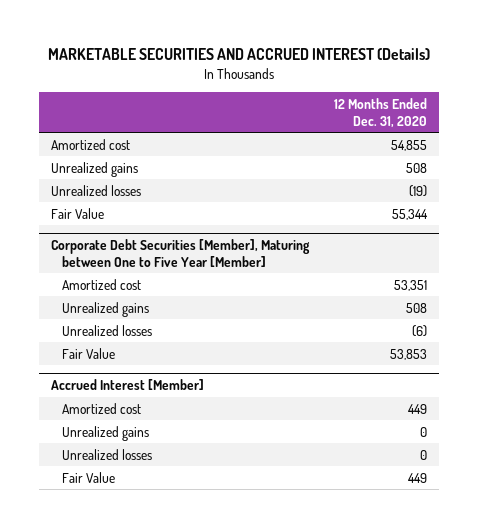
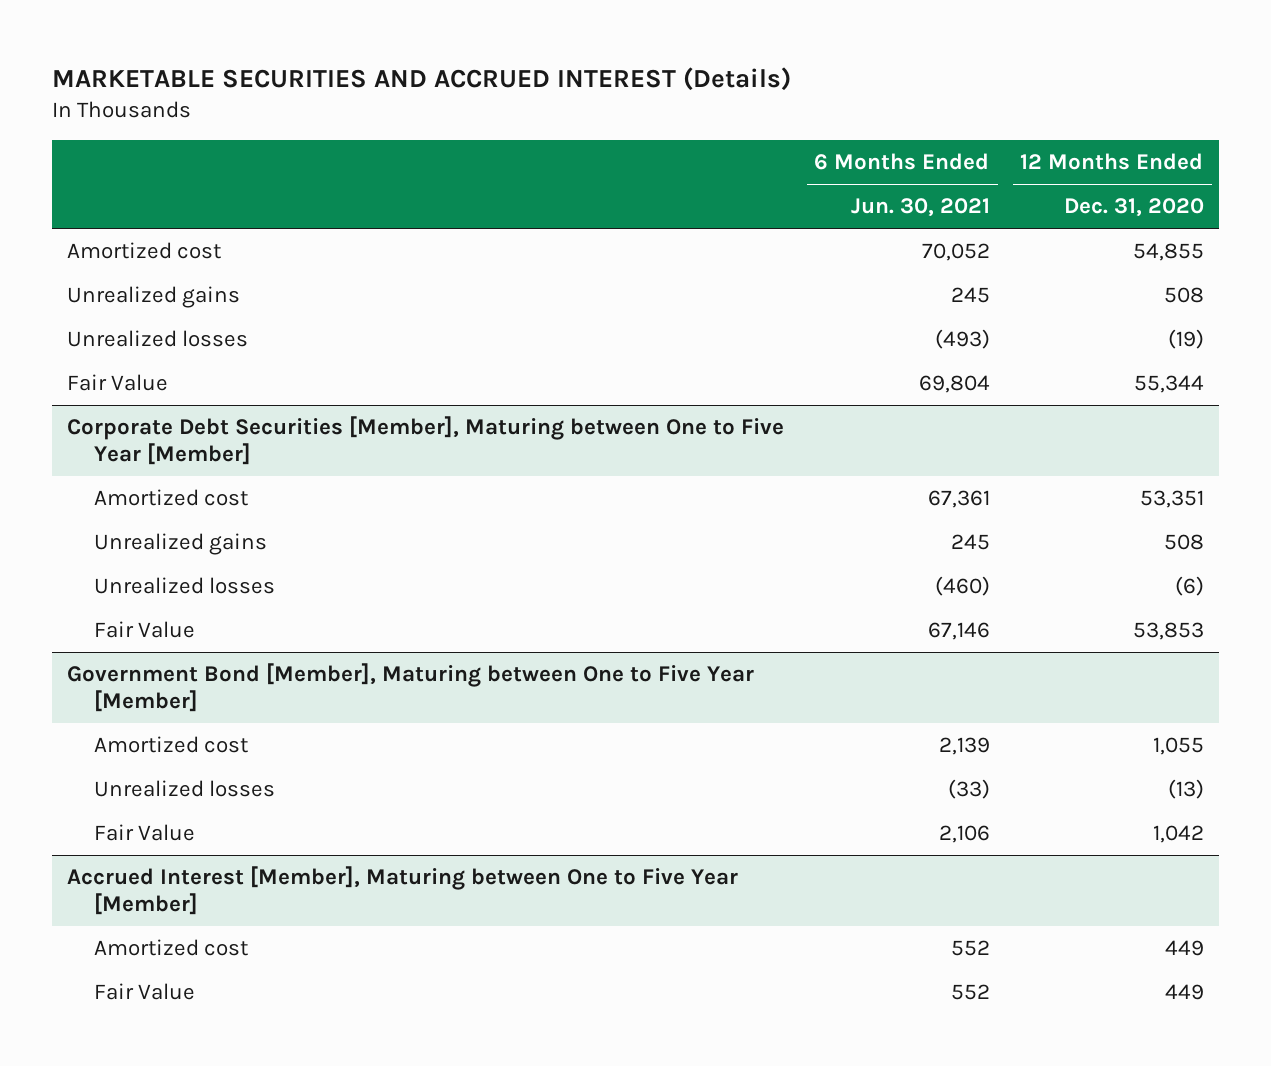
- | 12 Months Ended Dec. 31, 2020
+ | 6 Months Ended Jun. 30, 2021 | 12 Months Ended Dec. 31, 2020
- Accrued Interest [Member]
+ Government Bond [Member], Maturing between One to Five Year [Member]
+ Amortized cost | 2,139 | 1,055
+ Unrealized losses | (33) | (13)
+ Fair Value | 2,106 | 1,042
+ Accrued Interest [Member], Maturing between One to Five Year [Member]
- Unrealized gains | 0
- Unrealized losses | 0

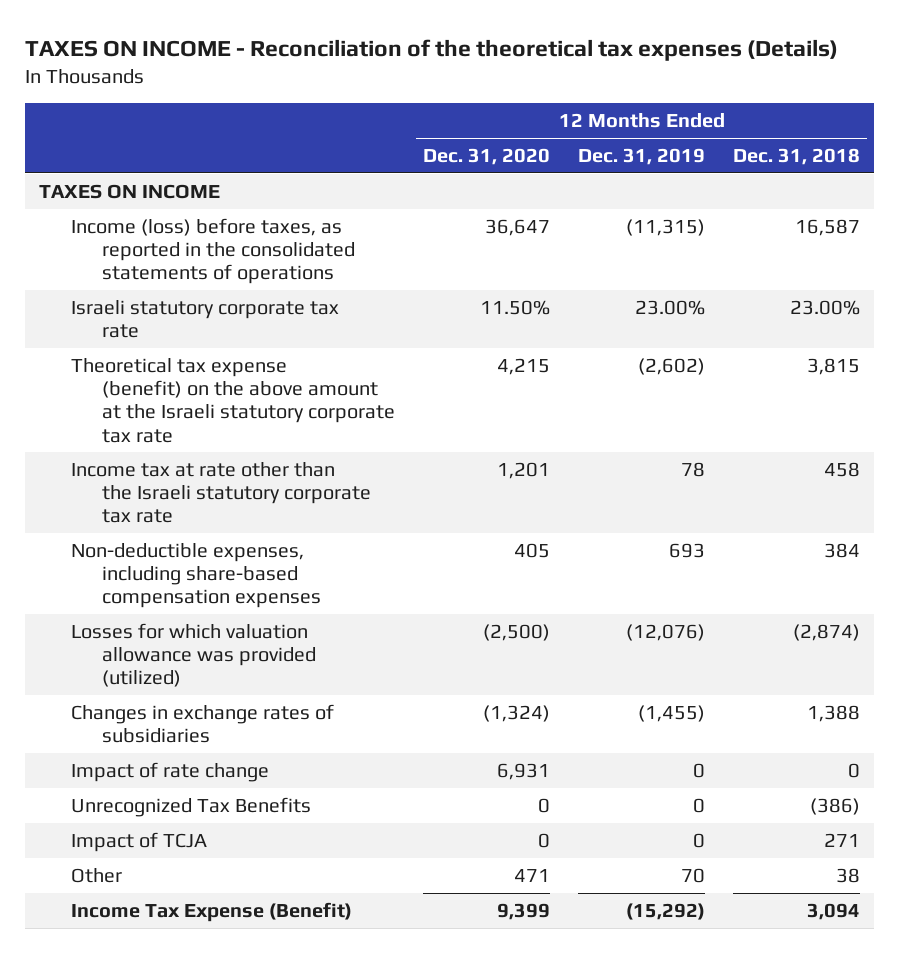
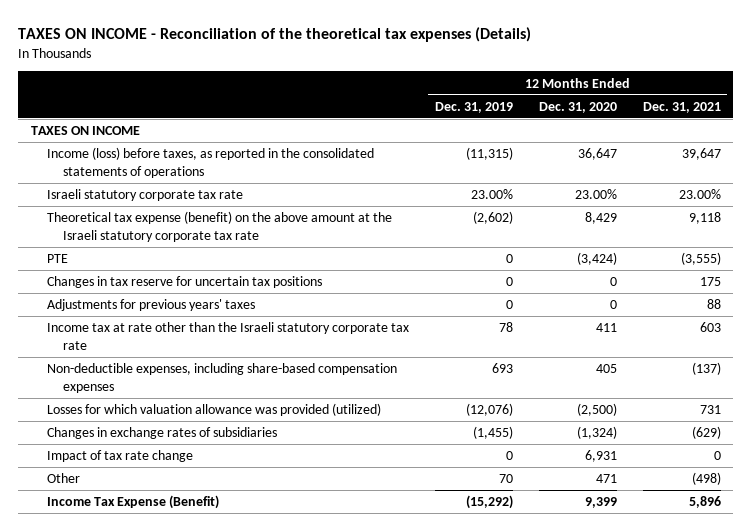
- | 12 Months Ended Dec. 31, 2020 | 12 Months Ended Dec. 31, 2019 | 12 Months Ended Dec. 31, 2018
+ | 12 Months Ended Dec. 31, 2019 | 12 Months Ended Dec. 31, 2020 | 12 Months Ended Dec. 31, 2021
- Israeli statutory corporate tax rate | 11.50% | 23.00% | 23.00%
- Theoretical tax expense (benefit) on the above amount at the Israeli statutory corporate tax rate | 4,215 | (2,602) | 3,815
- Income tax at rate other than the Israeli statutory corporate tax rate | 1,201 | 78 | 458
+ Israeli statutory corporate tax rate | 23.00% | 23.00% | 23.00%
+ Theoretical tax expense (benefit) on the above amount at the Israeli statutory corporate tax rate | (2,602) | 8,429 | 9,118
+ PTE | 0 | (3,424) | (3,555)
+ Changes in tax reserve for uncertain tax positions | 0 | 0 | 175
+ Adjustments for previous years' taxes | 0 | 0 | 88
+ Income tax at rate other than the Israeli statutory corporate tax rate | 78 | 411 | 603
- Impact of rate change | 6,931 | 0 | 0
- Unrecognized Tax Benefits | 0 | 0 | (386)
- Impact of TCJA | 0 | 0 | 271
+ Impact of tax rate change | 0 | 6,931 | 0

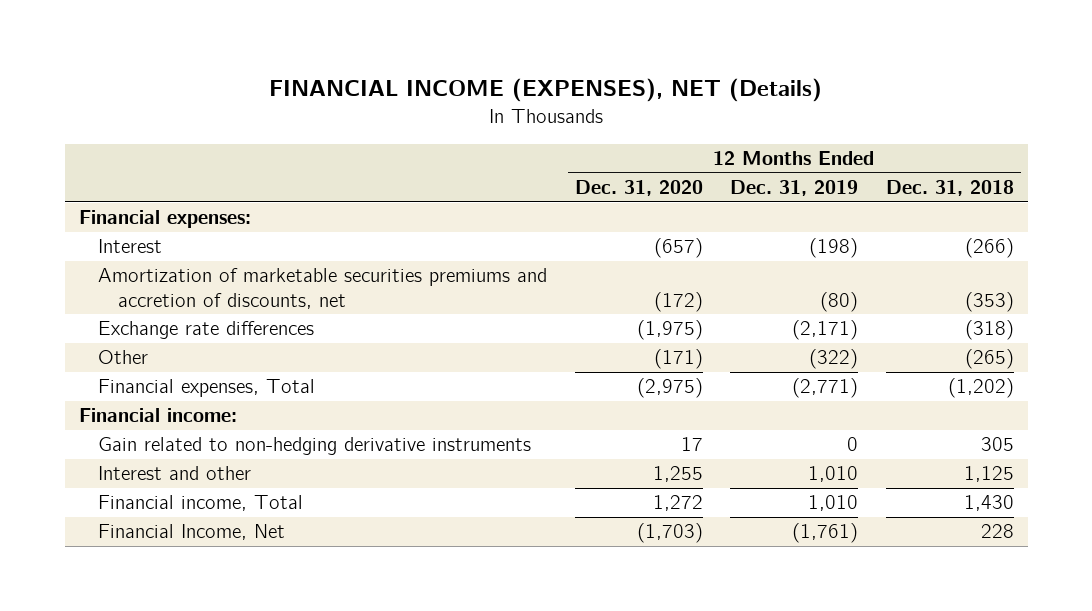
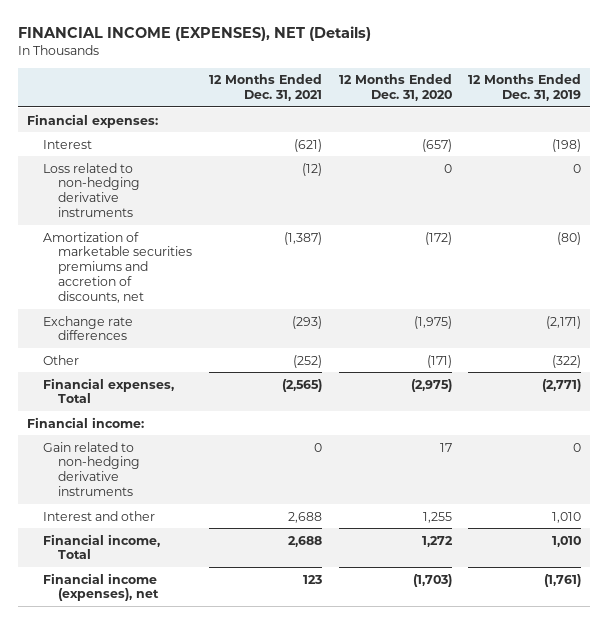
- | 12 Months Ended Dec. 31, 2020 | 12 Months Ended Dec. 31, 2019 | 12 Months Ended Dec. 31, 2018
+ | 12 Months Ended Dec. 31, 2021 | 12 Months Ended Dec. 31, 2020 | 12 Months Ended Dec. 31, 2019
+ Loss related to non-hedging derivative instruments | (12) | 0 | 0
- Financial Income, Net | (1,703) | (1,761) | 228
+ Financial income (expenses), net | 123 | (1,703) | (1,761)

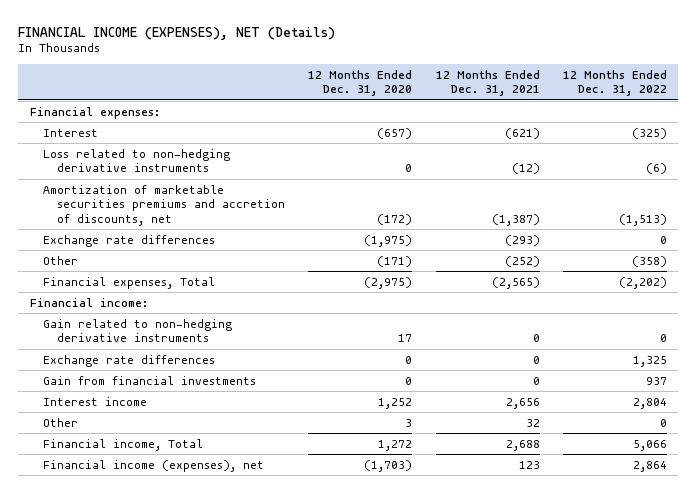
- | 12 Months Ended Dec. 31, 2021 | 12 Months Ended Dec. 31, 2020 | 12 Months Ended Dec. 31, 2019
+ | 12 Months Ended Dec. 31, 2020 | 12 Months Ended Dec. 31, 2021 | 12 Months Ended Dec. 31, 2022
- Interest and other | 2,688 | 1,255 | 1,010
+ Exchange rate differences | 0 | 0 | 1,325
+ Gain from financial investments | 0 | 0 | 937
+ Interest income | 1,252 | 2,656 | 2,804
+ Other | 3 | 32 | 0

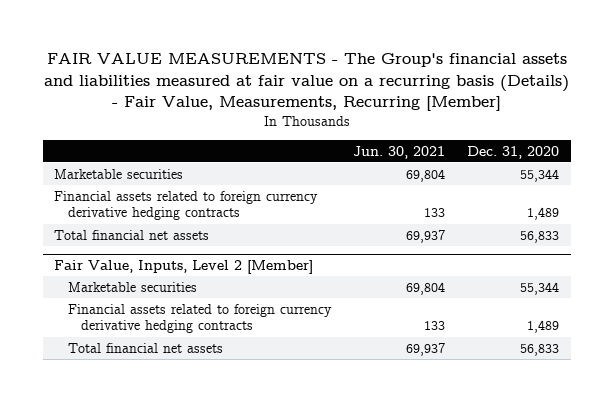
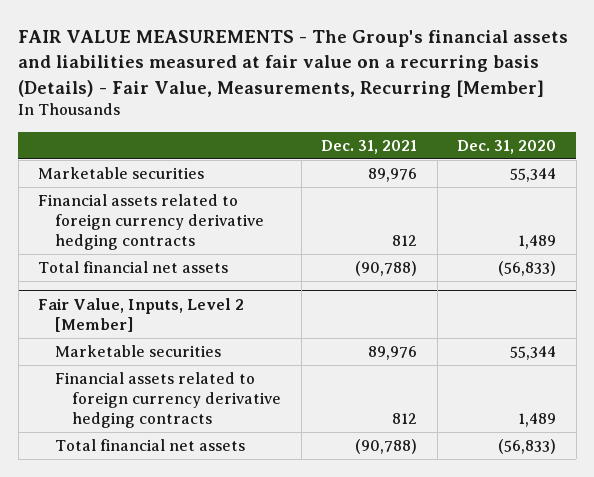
- | Jun. 30, 2021 | Dec. 31, 2020
+ | Dec. 31, 2021 | Dec. 31, 2020
- Total financial net assets | 69,937 | 56,833
+ Total financial net assets | (90,788) | (56,833)
@ Fair Value, Inputs, Level 2 [Member]
- Total financial net assets | 69,937 | 56,833
+ Total financial net assets | (90,788) | (56,833)

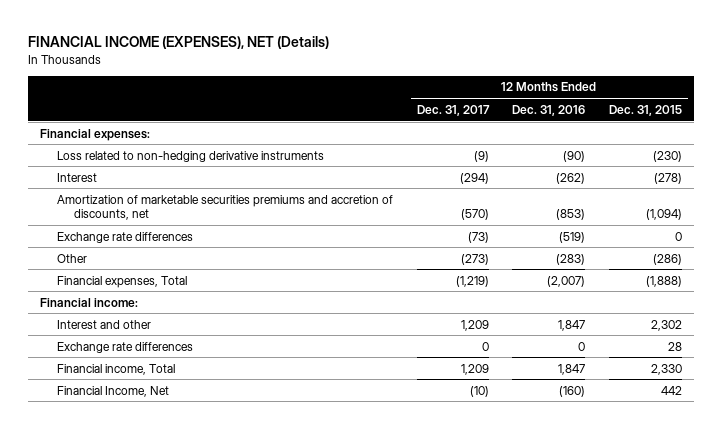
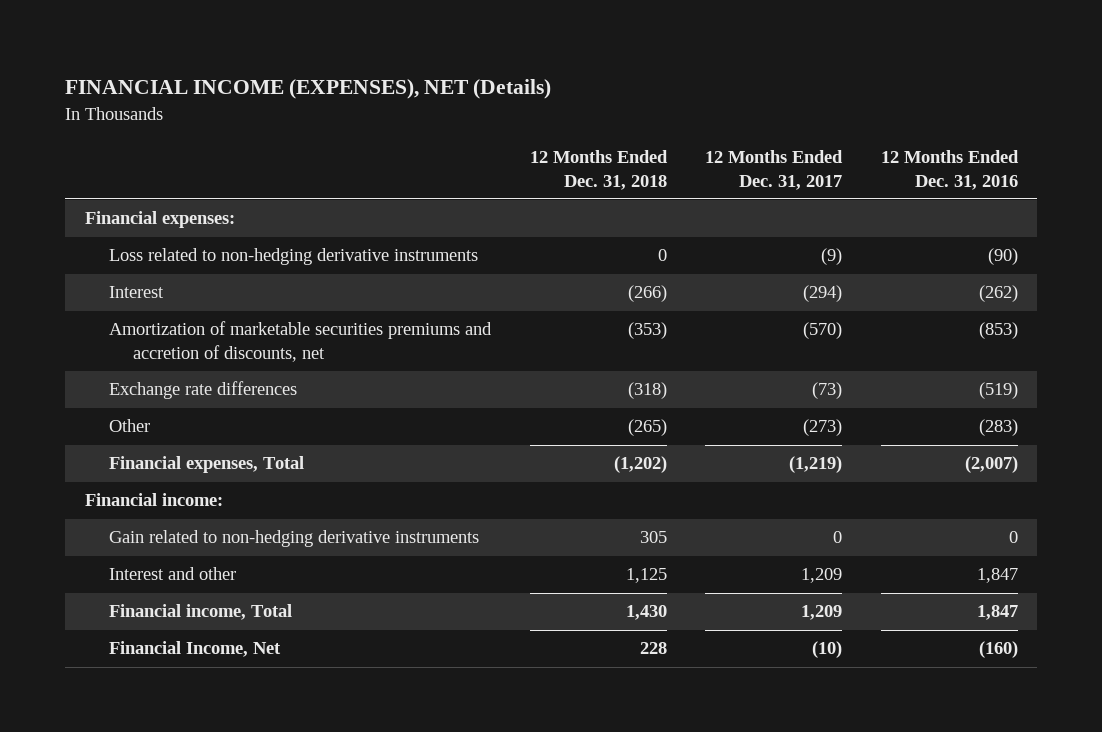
- | 12 Months Ended Dec. 31, 2017 | 12 Months Ended Dec. 31, 2016 | 12 Months Ended Dec. 31, 2015
+ | 12 Months Ended Dec. 31, 2018 | 12 Months Ended Dec. 31, 2017 | 12 Months Ended Dec. 31, 2016
+ Gain related to non-hedging derivative instruments | 305 | 0 | 0
- Exchange rate differences | 0 | 0 | 28

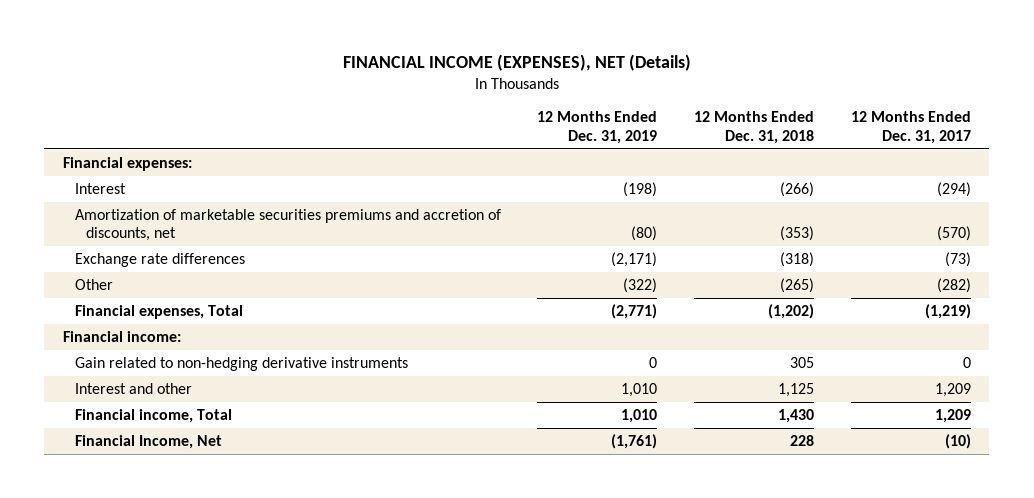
- | 12 Months Ended Dec. 31, 2018 | 12 Months Ended Dec. 31, 2017 | 12 Months Ended Dec. 31, 2016
+ | 12 Months Ended Dec. 31, 2019 | 12 Months Ended Dec. 31, 2018 | 12 Months Ended Dec. 31, 2017
- Loss related to non-hedging derivative instruments | 0 | (9) | (90)
- Other | (265) | (273) | (283)
+ Other | (322) | (265) | (282)

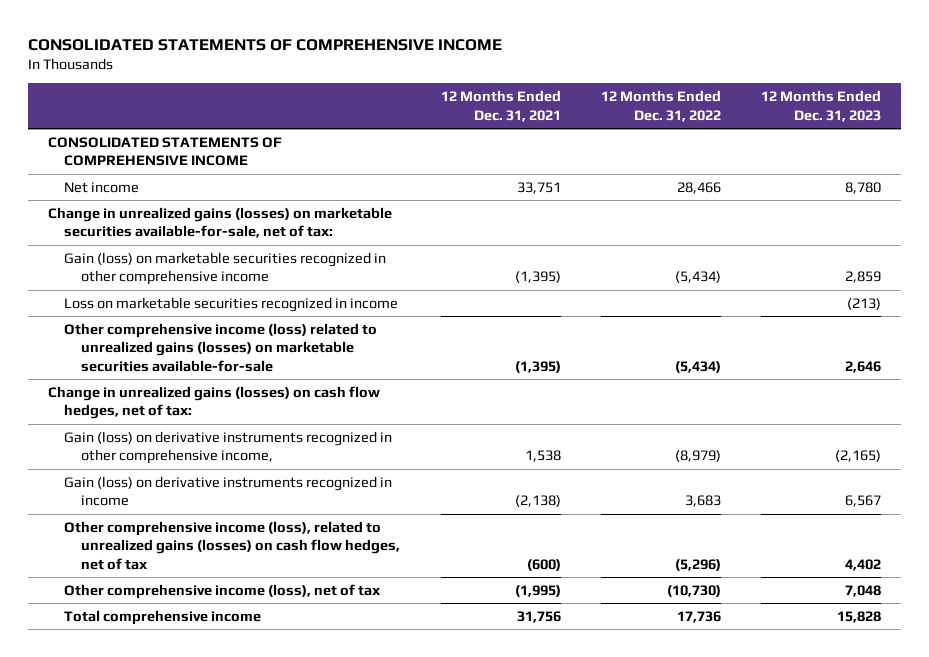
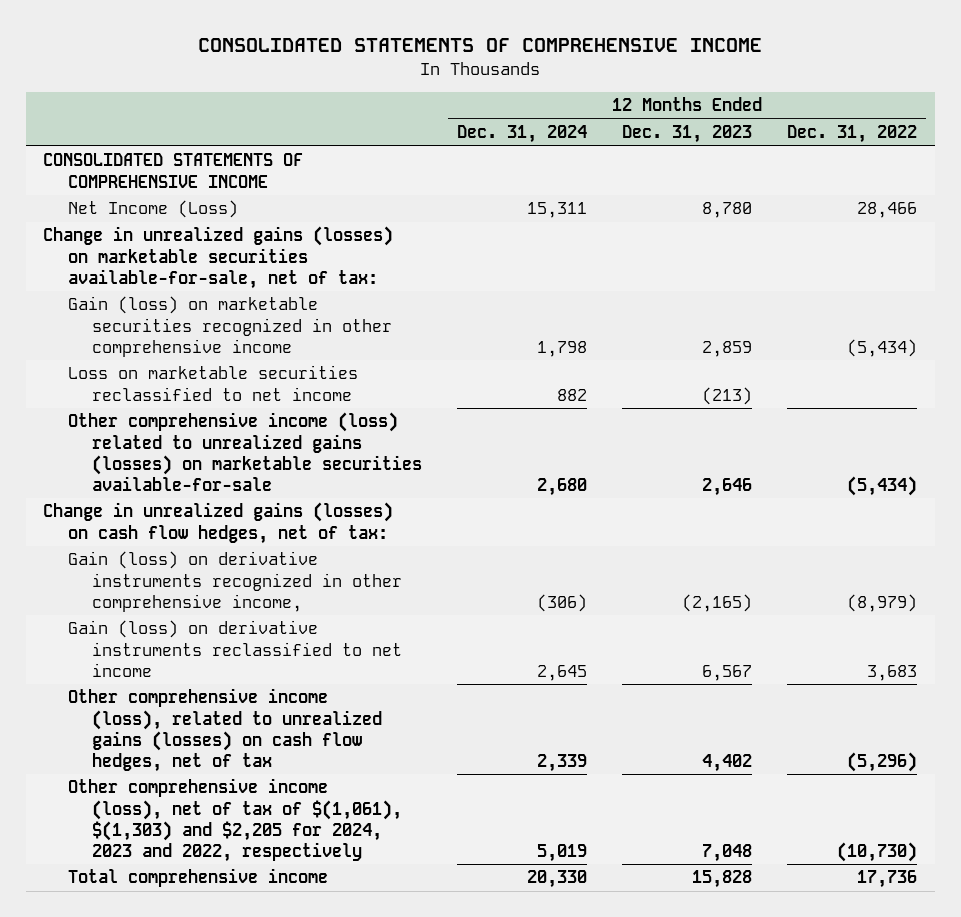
- | 12 Months Ended Dec. 31, 2021 | 12 Months Ended Dec. 31, 2022 | 12 Months Ended Dec. 31, 2023
+ | 12 Months Ended Dec. 31, 2024 | 12 Months Ended Dec. 31, 2023 | 12 Months Ended Dec. 31, 2022
- Net income | 33,751 | 28,466 | 8,780
+ Net Income (Loss) | 15,311 | 8,780 | 28,466
- Loss on marketable securities recognized in income | | | (213)
+ Loss on marketable securities reclassified to net income | 882 | (213) |
- Gain (loss) on derivative instruments recognized in income | (2,138) | 3,683 | 6,567
+ Gain (loss) on derivative instruments reclassified to net income | 2,645 | 6,567 | 3,683
- Other comprehensive income (loss), net of tax | (1,995) | (10,730) | 7,048
+ Other comprehensive income (loss), net of tax of $(1,061), $(1,303) and $2,205 for 2024, 2023 and 2022, respectively | 5,019 | 7,048 | (10,730)

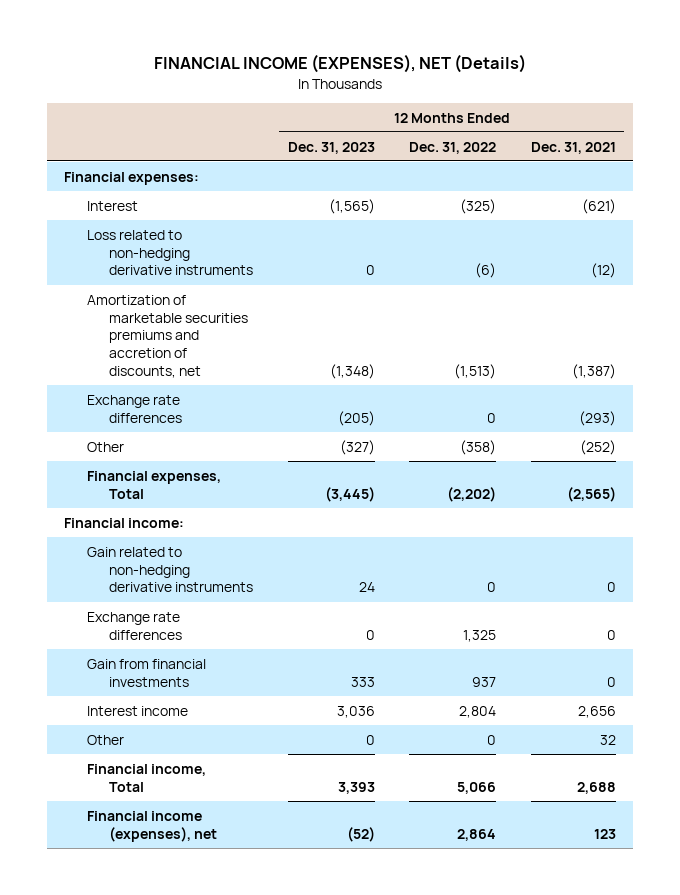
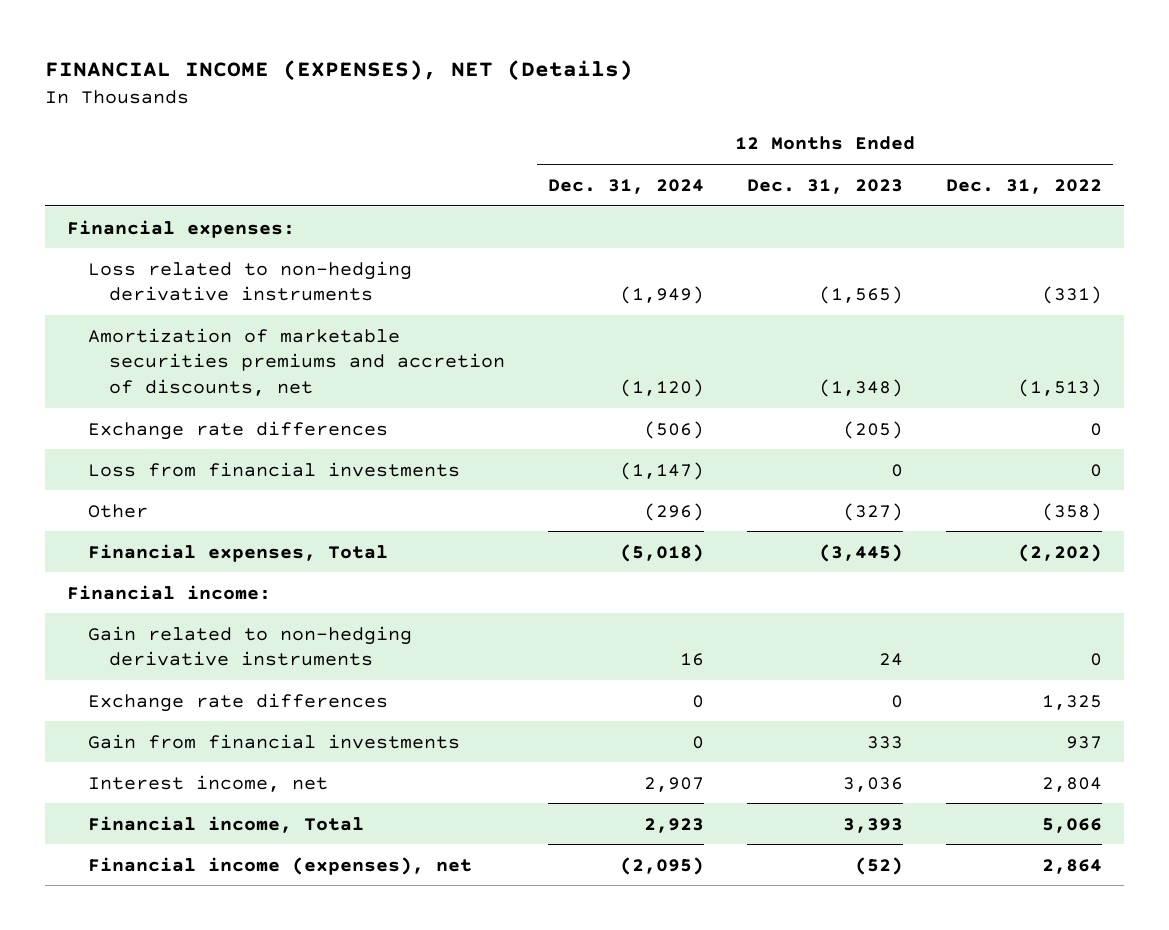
- | 12 Months Ended Dec. 31, 2023 | 12 Months Ended Dec. 31, 2022 | 12 Months Ended Dec. 31, 2021
+ | 12 Months Ended Dec. 31, 2024 | 12 Months Ended Dec. 31, 2023 | 12 Months Ended Dec. 31, 2022
- Interest | (1,565) | (325) | (621)
- Loss related to non-hedging derivative instruments | 0 | (6) | (12)
+ Loss related to non-hedging derivative instruments | (1,949) | (1,565) | (331)
+ Loss from financial investments | (1,147) | 0 | 0
- Interest income | 3,036 | 2,804 | 2,656
- Other | 0 | 0 | 32
+ Interest income, net | 2,907 | 3,036 | 2,804

